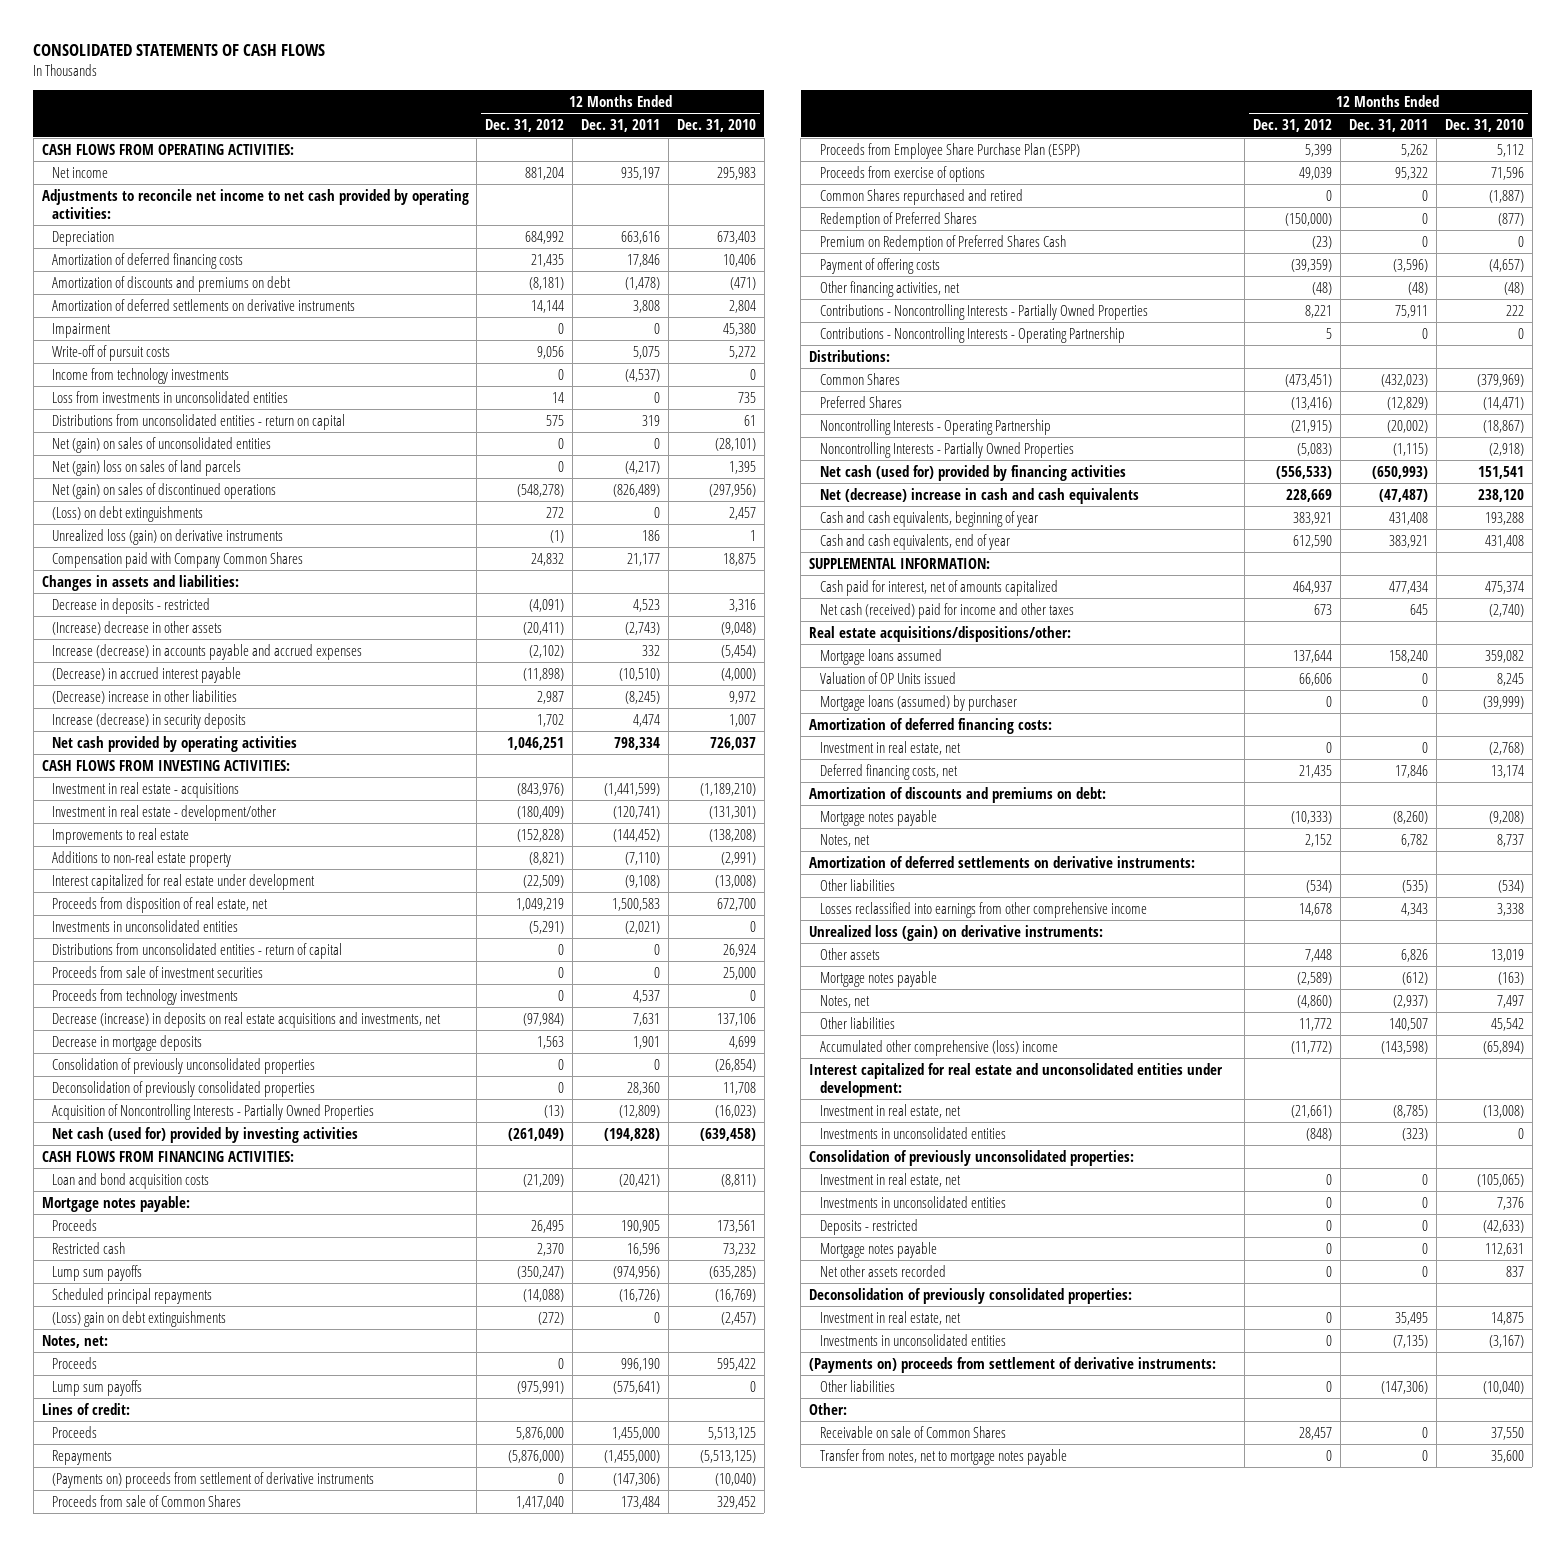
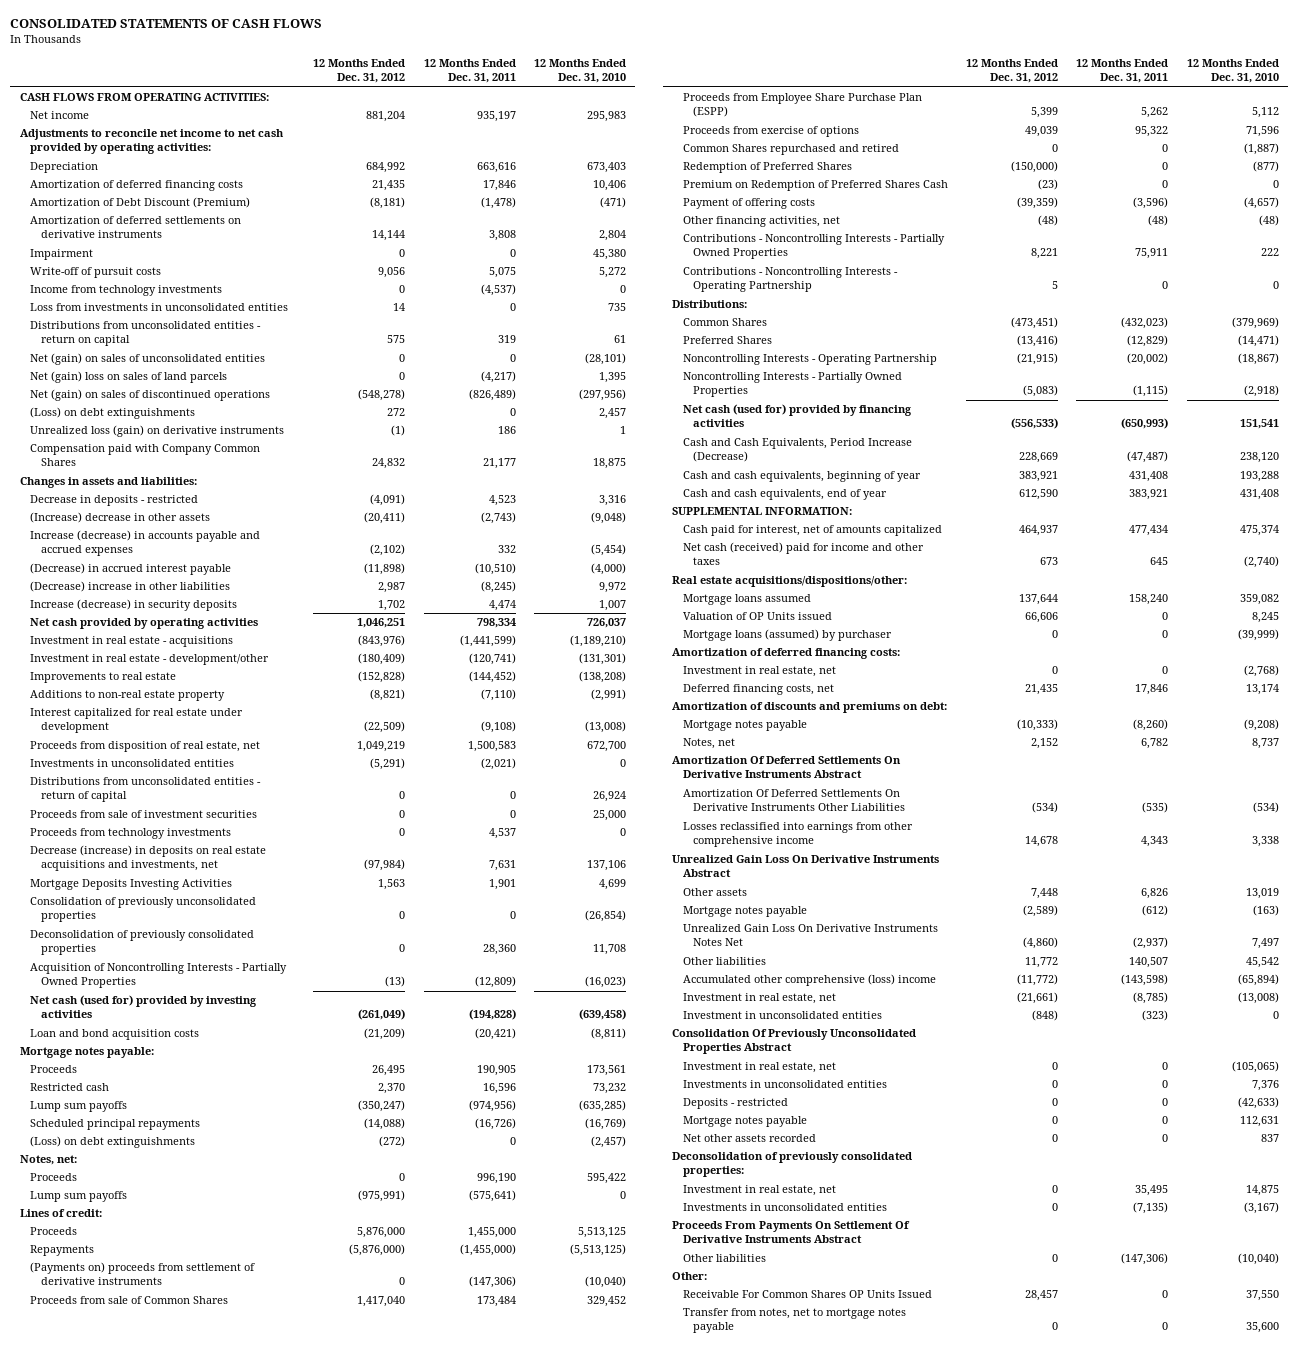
- Amortization of discounts and premiums on debt | (8,181) | (1,478) | (471)
+ Amortization of Debt Discount (Premium) | (8,181) | (1,478) | (471)
- CASH FLOWS FROM INVESTING ACTIVITIES:
- Decrease in mortgage deposits | 1,563 | 1,901 | 4,699
+ Mortgage Deposits Investing Activities | 1,563 | 1,901 | 4,699
- CASH FLOWS FROM FINANCING ACTIVITIES:
- (Loss) gain on debt extinguishments | (272) | 0 | (2,457)
+ (Loss) on debt extinguishments | (272) | 0 | (2,457)
- Net (decrease) increase in cash and cash equivalents | 228,669 | (47,487) | 238,120
+ Cash and Cash Equivalents, Period Increase (Decrease) | 228,669 | (47,487) | 238,120
- Amortization of deferred settlements on derivative instruments:
- Other liabilities | (534) | (535) | (534)
+ Amortization Of Deferred Settlements On Derivative Instruments Abstract
+ Amortization Of Deferred Settlements On Derivative Instruments Other Liabilities | (534) | (535) | (534)
- Unrealized loss (gain) on derivative instruments:
+ Unrealized Gain Loss On Derivative Instruments Abstract
- Notes, net | (4,860) | (2,937) | 7,497
+ Unrealized Gain Loss On Derivative Instruments Notes Net | (4,860) | (2,937) | 7,497
- Interest capitalized for real estate and unconsolidated entities under development:
- Investments in unconsolidated entities | (848) | (323) | 0
- Consolidation of previously unconsolidated properties:
+ Investment in unconsolidated entities | (848) | (323) | 0
+ Consolidation Of Previously Unconsolidated Properties Abstract
- (Payments on) proceeds from settlement of derivative instruments:
+ Proceeds From Payments On Settlement Of Derivative Instruments Abstract
- Receivable on sale of Common Shares | 28,457 | 0 | 37,550
+ Receivable For Common Shares OP Units Issued | 28,457 | 0 | 37,550

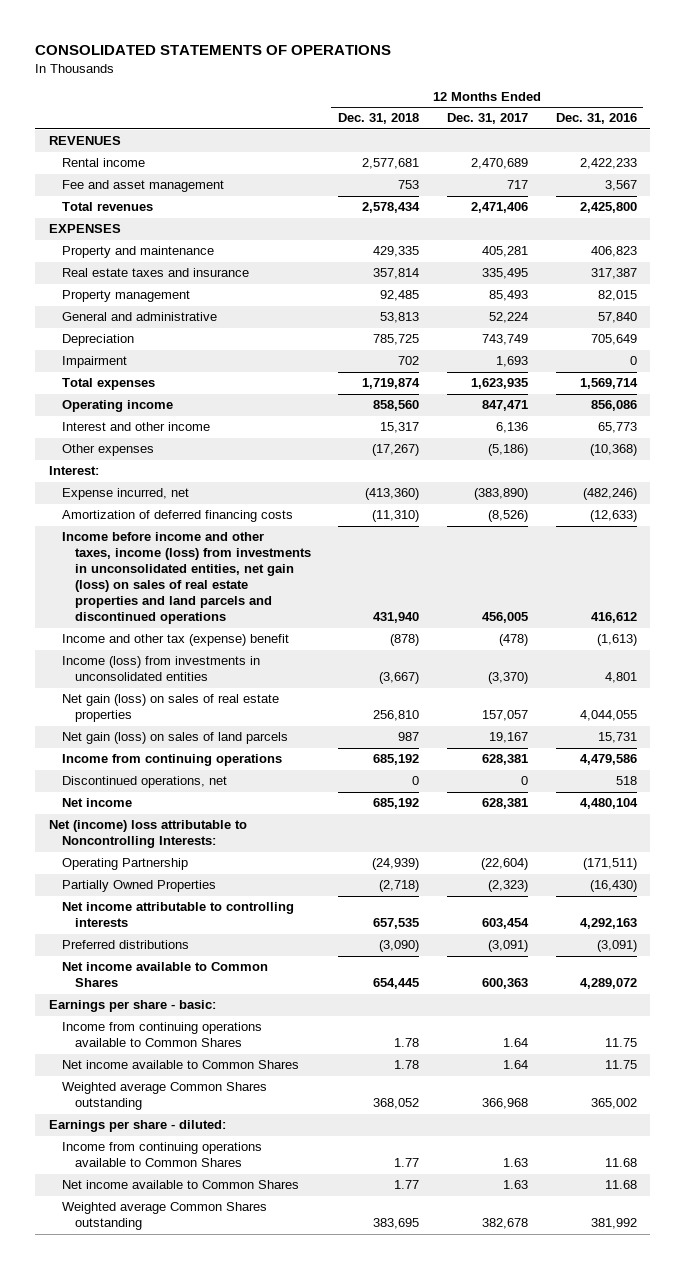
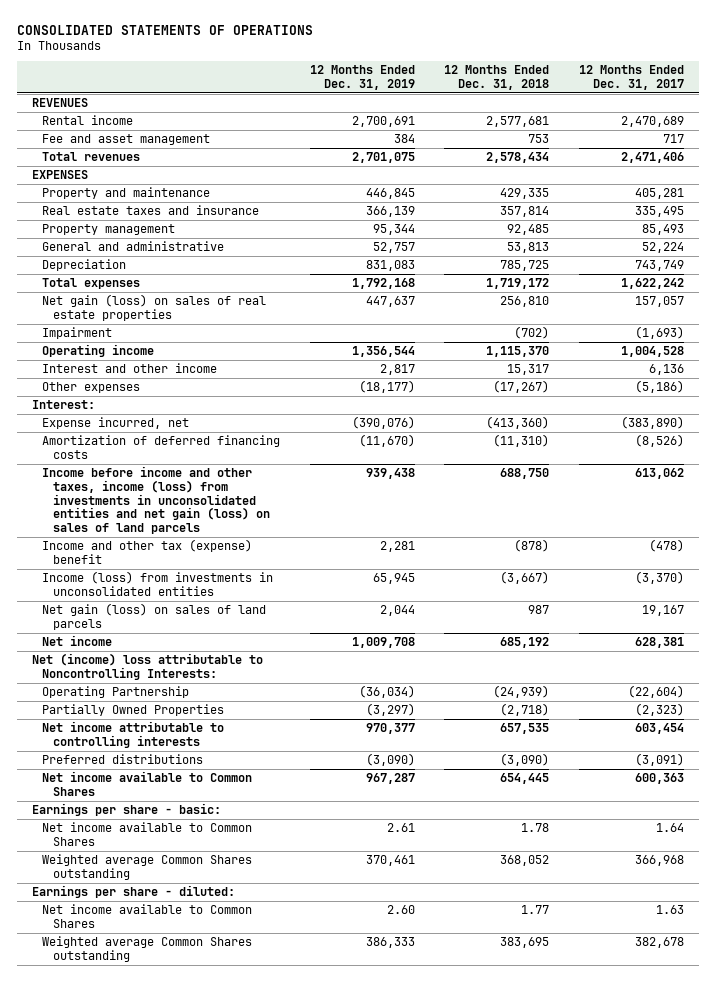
- | 12 Months Ended Dec. 31, 2018 | 12 Months Ended Dec. 31, 2017 | 12 Months Ended Dec. 31, 2016
+ | 12 Months Ended Dec. 31, 2019 | 12 Months Ended Dec. 31, 2018 | 12 Months Ended Dec. 31, 2017
- Impairment | 702 | 1,693 | 0
- Total expenses | 1,719,874 | 1,623,935 | 1,569,714
- Operating income | 858,560 | 847,471 | 856,086
+ Total expenses | 1,792,168 | 1,719,172 | 1,622,242
moved up: Net gain (loss) on sales of real estate properties | 447,637 | 256,810 | 157,057
+ Impairment | | (702) | (1,693)
+ Operating income | 1,356,544 | 1,115,370 | 1,004,528
- Income before income and other taxes, income (loss) from investments in unconsolidated entities, net gain (loss) on sales of real estate properties and land parcels and discontinued operations | 431,940 | 456,005 | 416,612
+ Income before income and other taxes, income (loss) from investments in unconsolidated entities and net gain (loss) on sales of land parcels | 939,438 | 688,750 | 613,062
- Income from continuing operations | 685,192 | 628,381 | 4,479,586
- Discontinued operations, net | 0 | 0 | 518
- Income from continuing operations available to Common Shares | 1.78 | 1.64 | 11.75
- Income from continuing operations available to Common Shares | 1.77 | 1.63 | 11.68

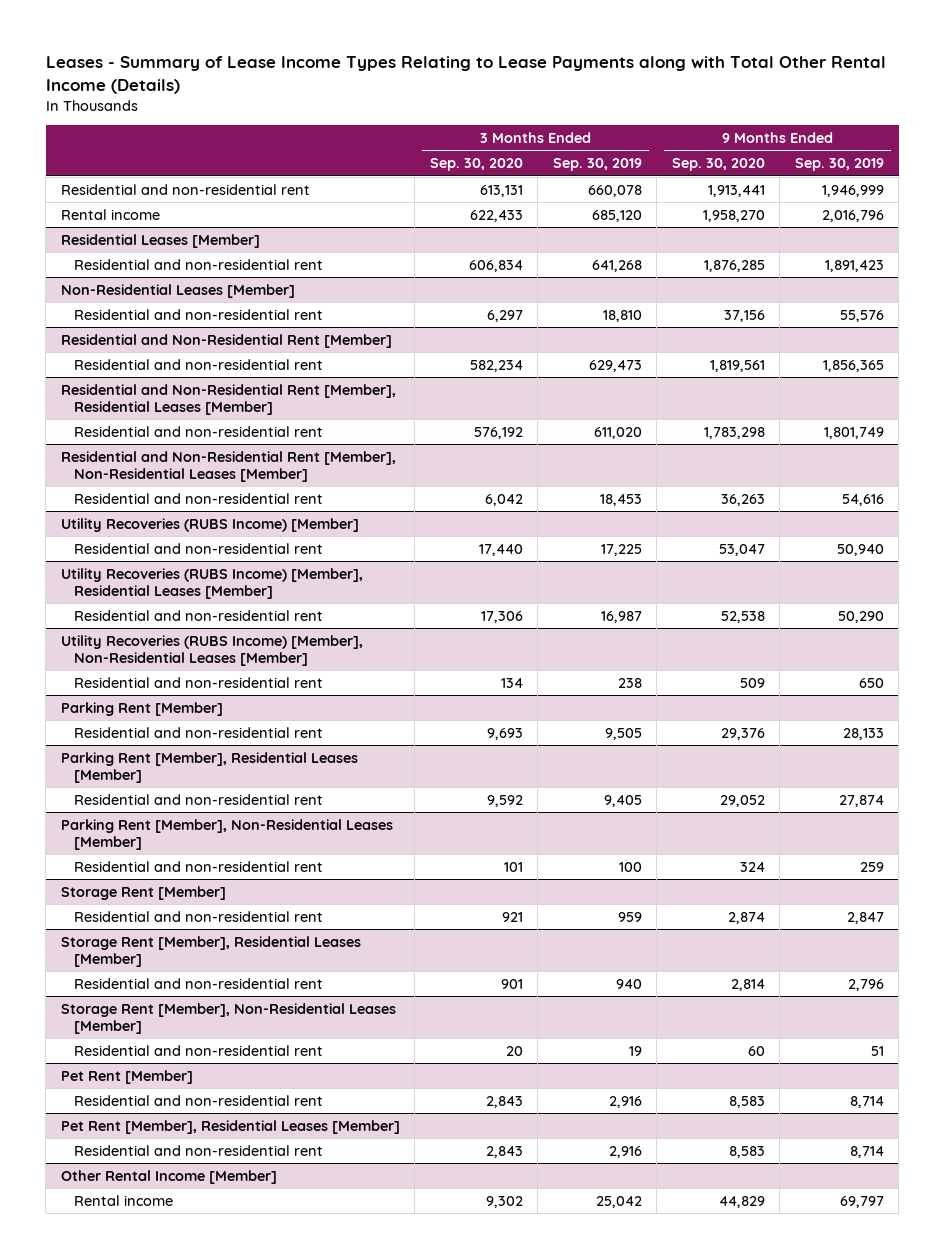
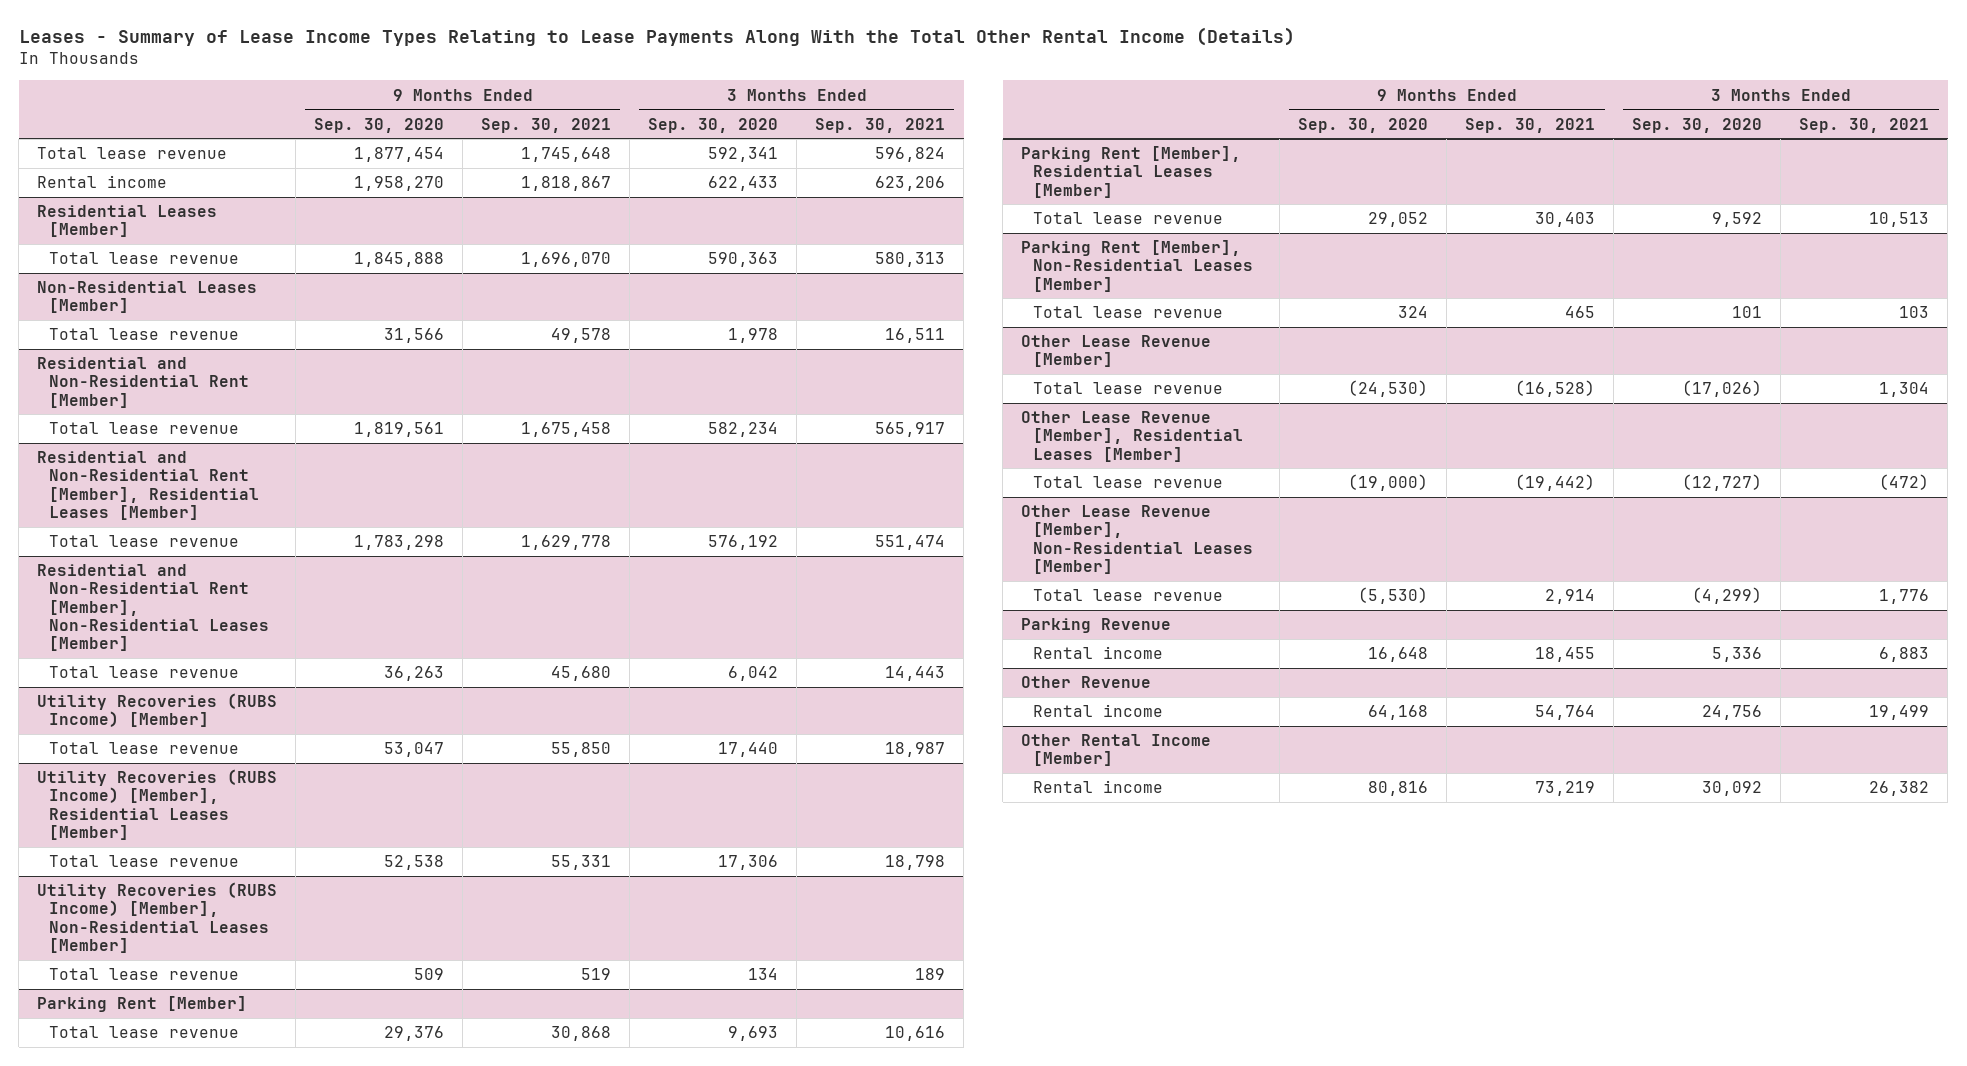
- Leases - Summary of Lease Income Types Relating to Lease Payments along with Total Other Rental Income (Details)
+ Leases - Summary of Lease Income Types Relating to Lease Payments Along With the Total Other Rental Income (Details)
- | 3 Months Ended Sep. 30, 2020 | 3 Months Ended Sep. 30, 2019 | 9 Months Ended Sep. 30, 2020 | 9 Months Ended Sep. 30, 2019
+ | 9 Months Ended Sep. 30, 2020 | 9 Months Ended Sep. 30, 2021 | 3 Months Ended Sep. 30, 2020 | 3 Months Ended Sep. 30, 2021
- Residential and non-residential rent | 613,131 | 660,078 | 1,913,441 | 1,946,999
+ Total lease revenue | 1,877,454 | 1,745,648 | 592,341 | 596,824
@ Residential Leases [Member]
- Residential and non-residential rent | 606,834 | 641,268 | 1,876,285 | 1,891,423
+ Total lease revenue | 1,845,888 | 1,696,070 | 590,363 | 580,313
@ Non-Residential Leases [Member]
- Residential and non-residential rent | 6,297 | 18,810 | 37,156 | 55,576
+ Total lease revenue | 31,566 | 49,578 | 1,978 | 16,511
@ Residential and Non-Residential Rent [Member]
- Residential and non-residential rent | 582,234 | 629,473 | 1,819,561 | 1,856,365
+ Total lease revenue | 1,819,561 | 1,675,458 | 582,234 | 565,917
@ Residential and Non-Residential Rent [Member], Residential Leases [Member]
- Residential and non-residential rent | 576,192 | 611,020 | 1,783,298 | 1,801,749
+ Total lease revenue | 1,783,298 | 1,629,778 | 576,192 | 551,474
@ Residential and Non-Residential Rent [Member], Non-Residential Leases [Member]
- Residential and non-residential rent | 6,042 | 18,453 | 36,263 | 54,616
+ Total lease revenue | 36,263 | 45,680 | 6,042 | 14,443
@ Utility Recoveries (RUBS Income) [Member]
- Residential and non-residential rent | 17,440 | 17,225 | 53,047 | 50,940
+ Total lease revenue | 53,047 | 55,850 | 17,440 | 18,987
@ Utility Recoveries (RUBS Income) [Member], Residential Leases [Member]
- Residential and non-residential rent | 17,306 | 16,987 | 52,538 | 50,290
+ Total lease revenue | 52,538 | 55,331 | 17,306 | 18,798
@ Utility Recoveries (RUBS Income) [Member], Non-Residential Leases [Member]
- Residential and non-residential rent | 134 | 238 | 509 | 650
+ Total lease revenue | 509 | 519 | 134 | 189
@ Parking Rent [Member]
- Residential and non-residential rent | 9,693 | 9,505 | 29,376 | 28,133
+ Total lease revenue | 29,376 | 30,868 | 9,693 | 10,616
@ Parking Rent [Member], Residential Leases [Member]
- Residential and non-residential rent | 9,592 | 9,405 | 29,052 | 27,874
+ Total lease revenue | 29,052 | 30,403 | 9,592 | 10,513
@ Parking Rent [Member], Non-Residential Leases [Member]
- Residential and non-residential rent | 101 | 100 | 324 | 259
- Storage Rent [Member]
- Residential and non-residential rent | 921 | 959 | 2,874 | 2,847
- Storage Rent [Member], Residential Leases [Member]
- Residential and non-residential rent | 901 | 940 | 2,814 | 2,796
- Storage Rent [Member], Non-Residential Leases [Member]
- Residential and non-residential rent | 20 | 19 | 60 | 51
- Pet Rent [Member]
- Residential and non-residential rent | 2,843 | 2,916 | 8,583 | 8,714
- Pet Rent [Member], Residential Leases [Member]
- Residential and non-residential rent | 2,843 | 2,916 | 8,583 | 8,714
@ Parking Rent [Member], Non-Residential Leases [Member]
+ Total lease revenue | 324 | 465 | 101 | 103
+ Other Lease Revenue [Member]
+ Total lease revenue | (24,530) | (16,528) | (17,026) | 1,304
+ Other Lease Revenue [Member], Residential Leases [Member]
+ Total lease revenue | (19,000) | (19,442) | (12,727) | (472)
+ Other Lease Revenue [Member], Non-Residential Leases [Member]
+ Total lease revenue | (5,530) | 2,914 | (4,299) | 1,776
+ Parking Revenue
+ Rental income | 16,648 | 18,455 | 5,336 | 6,883
+ Other Revenue
+ Rental income | 64,168 | 54,764 | 24,756 | 19,499
@ Other Rental Income [Member]
- Rental income | 9,302 | 25,042 | 44,829 | 69,797
+ Rental income | 80,816 | 73,219 | 30,092 | 26,382

